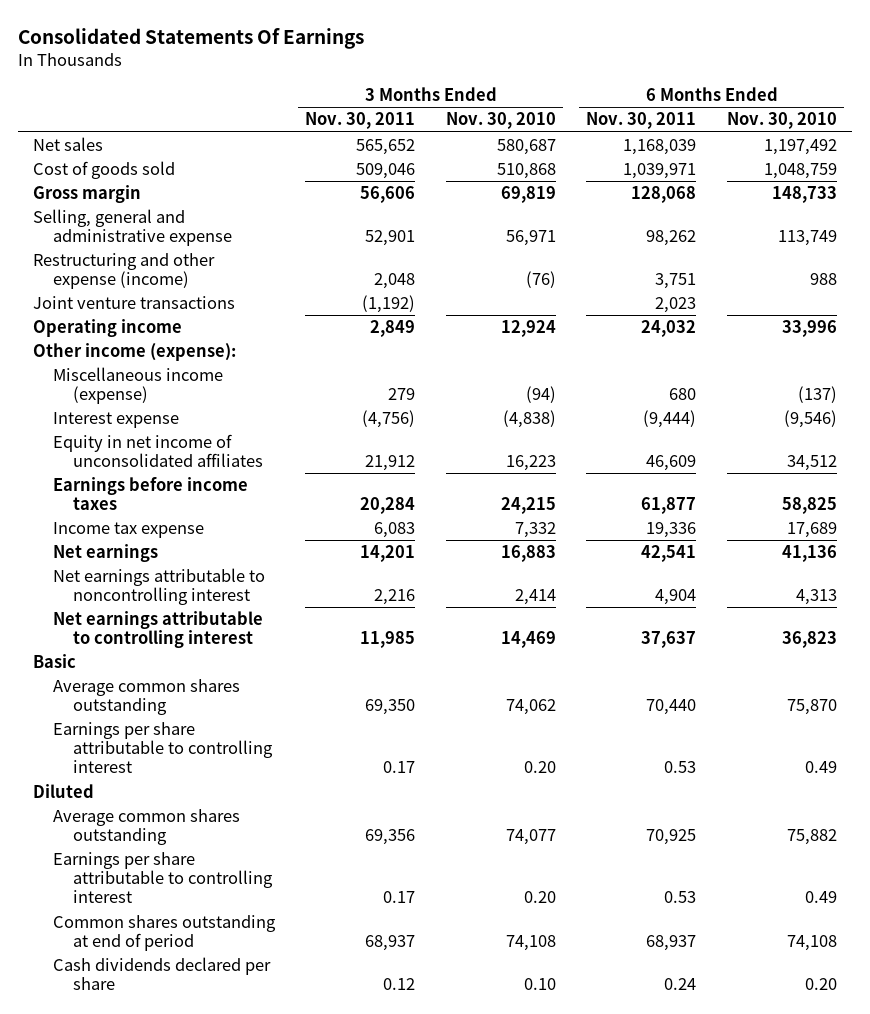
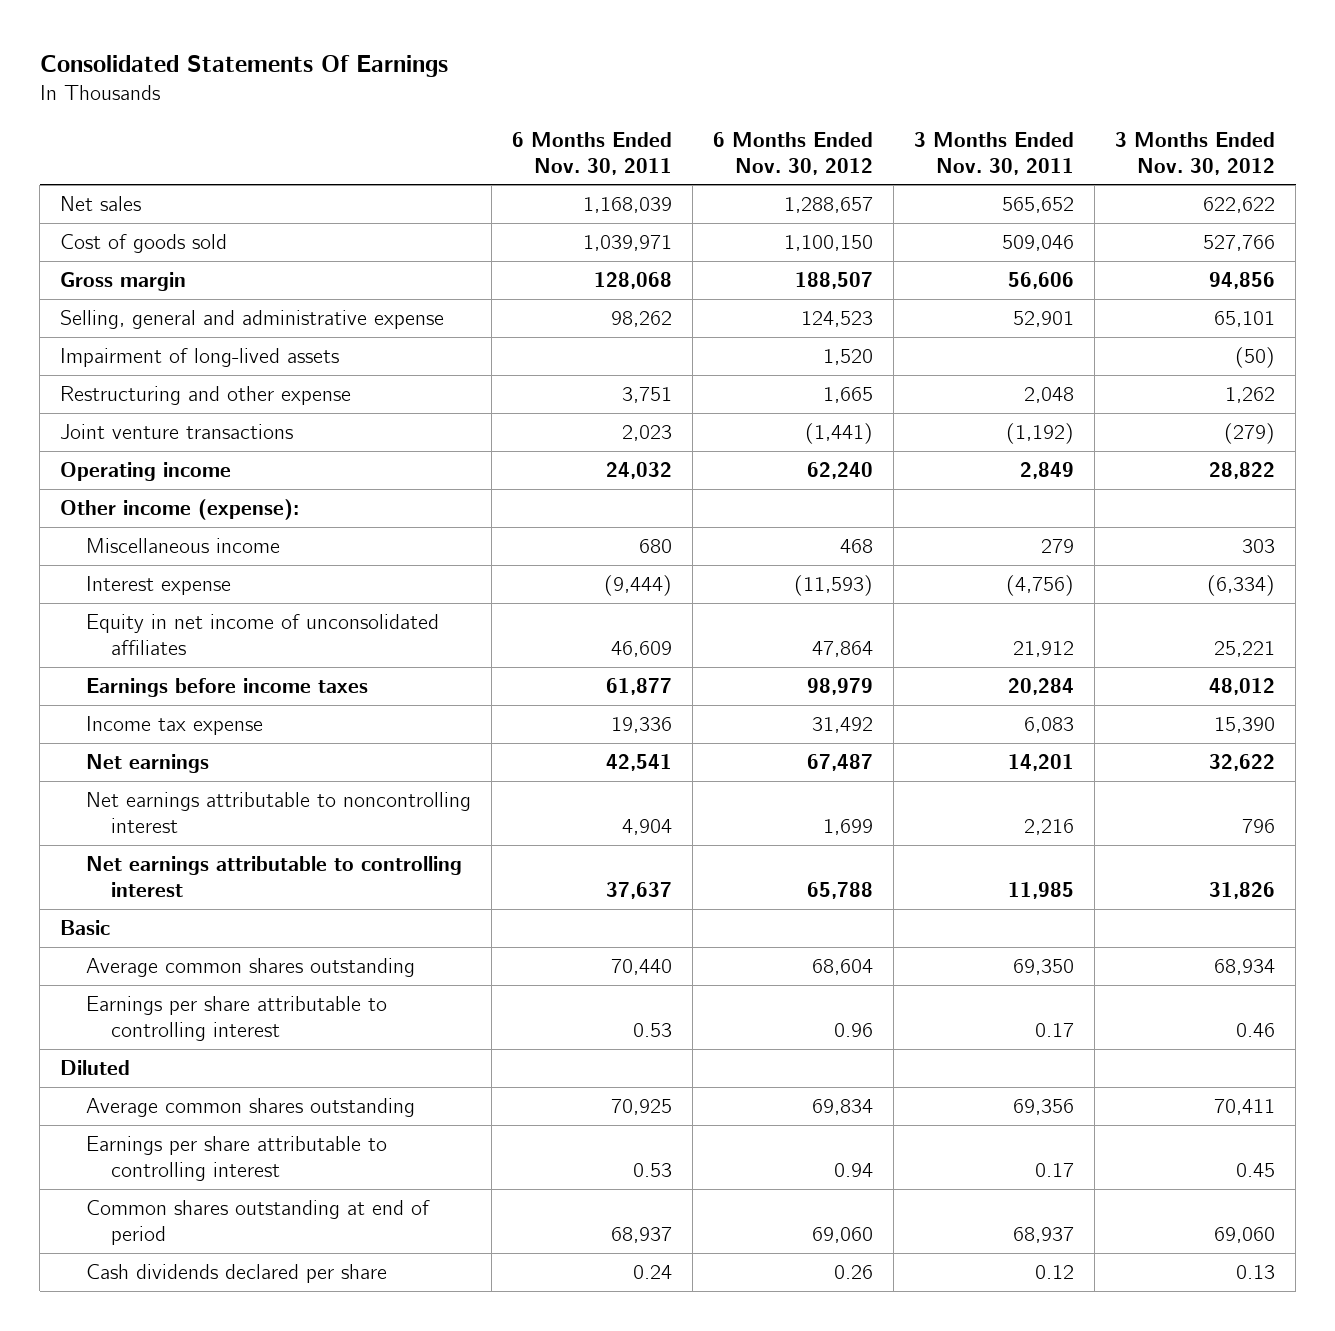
- | 3 Months Ended Nov. 30, 2011 | 3 Months Ended Nov. 30, 2010 | 6 Months Ended Nov. 30, 2011 | 6 Months Ended Nov. 30, 2010
+ | 6 Months Ended Nov. 30, 2011 | 6 Months Ended Nov. 30, 2012 | 3 Months Ended Nov. 30, 2011 | 3 Months Ended Nov. 30, 2012
- Restructuring and other expense (income) | 2,048 | (76) | 3,751 | 988
+ Impairment of long-lived assets | | 1,520 | | (50)
+ Restructuring and other expense | 3,751 | 1,665 | 2,048 | 1,262
- Miscellaneous income (expense) | 279 | (94) | 680 | (137)
+ Miscellaneous income | 680 | 468 | 279 | 303

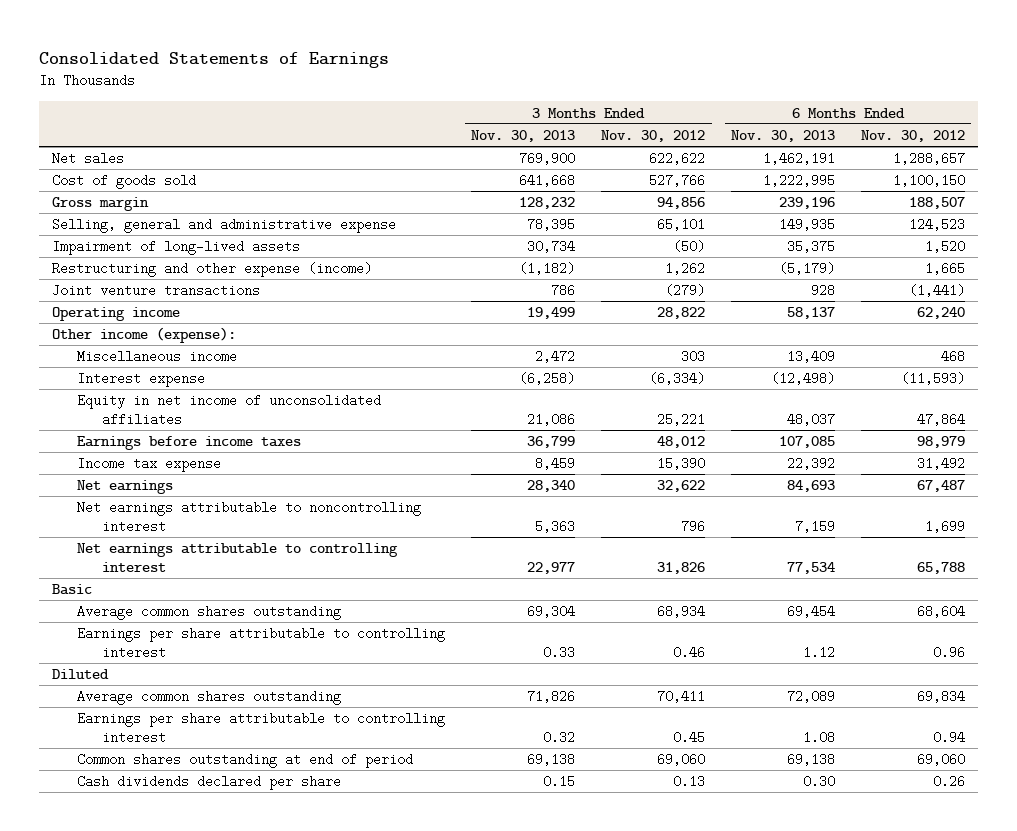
- Consolidated Statements Of Earnings
+ Consolidated Statements of Earnings
- | 6 Months Ended Nov. 30, 2011 | 6 Months Ended Nov. 30, 2012 | 3 Months Ended Nov. 30, 2011 | 3 Months Ended Nov. 30, 2012
+ | 3 Months Ended Nov. 30, 2013 | 3 Months Ended Nov. 30, 2012 | 6 Months Ended Nov. 30, 2013 | 6 Months Ended Nov. 30, 2012
- Restructuring and other expense | 3,751 | 1,665 | 2,048 | 1,262
+ Restructuring and other expense (income) | (1,182) | 1,262 | (5,179) | 1,665

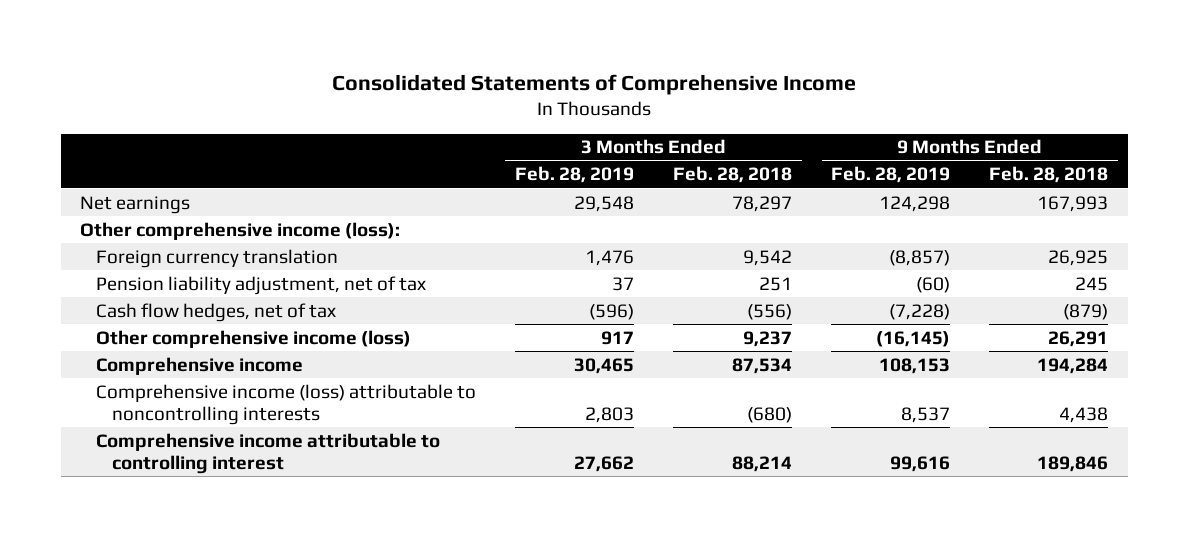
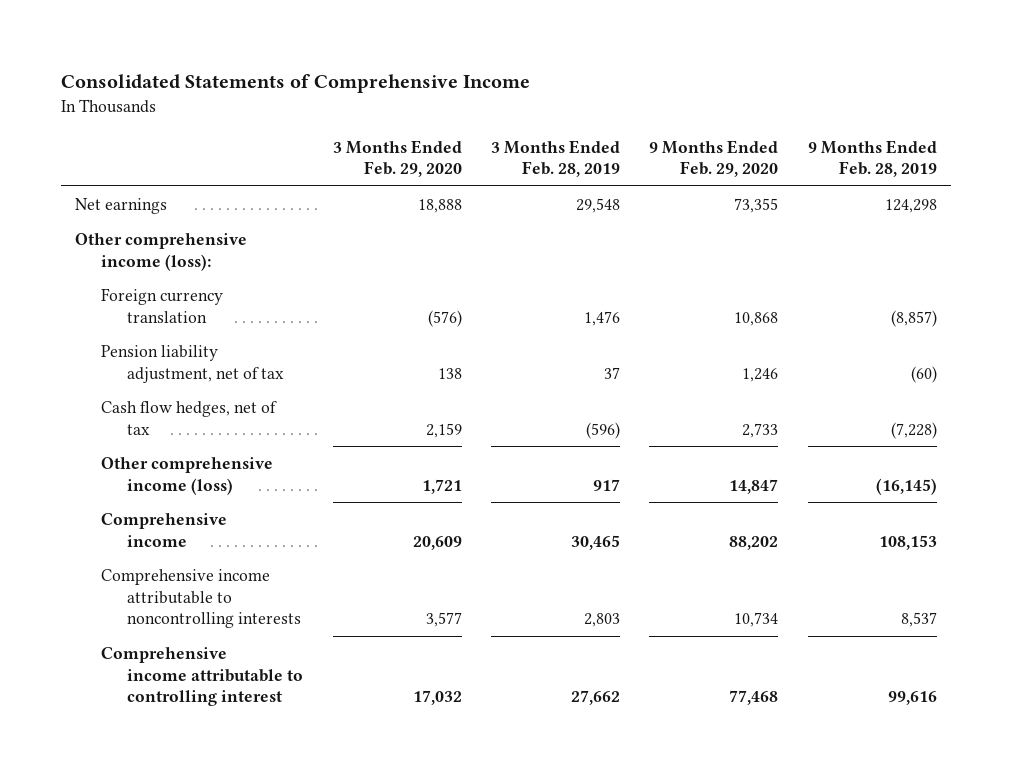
- | 3 Months Ended Feb. 28, 2019 | 3 Months Ended Feb. 28, 2018 | 9 Months Ended Feb. 28, 2019 | 9 Months Ended Feb. 28, 2018
+ | 3 Months Ended Feb. 29, 2020 | 3 Months Ended Feb. 28, 2019 | 9 Months Ended Feb. 29, 2020 | 9 Months Ended Feb. 28, 2019
- Comprehensive income (loss) attributable to noncontrolling interests | 2,803 | (680) | 8,537 | 4,438
+ Comprehensive income attributable to noncontrolling interests | 3,577 | 2,803 | 10,734 | 8,537

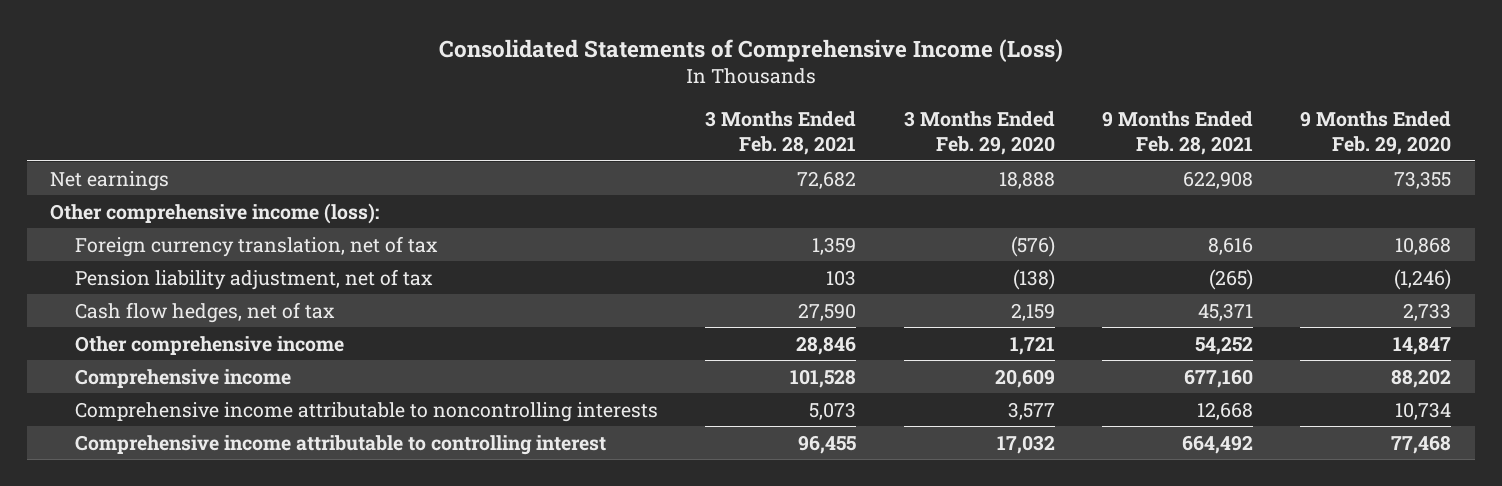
- Consolidated Statements of Comprehensive Income
+ Consolidated Statements of Comprehensive Income (Loss)
- | 3 Months Ended Feb. 29, 2020 | 3 Months Ended Feb. 28, 2019 | 9 Months Ended Feb. 29, 2020 | 9 Months Ended Feb. 28, 2019
+ | 3 Months Ended Feb. 28, 2021 | 3 Months Ended Feb. 29, 2020 | 9 Months Ended Feb. 28, 2021 | 9 Months Ended Feb. 29, 2020
- Foreign currency translation | (576) | 1,476 | 10,868 | (8,857)
- Pension liability adjustment, net of tax | 138 | 37 | 1,246 | (60)
+ Foreign currency translation, net of tax | 1,359 | (576) | 8,616 | 10,868
+ Pension liability adjustment, net of tax | 103 | (138) | (265) | (1,246)
- Other comprehensive income (loss) | 1,721 | 917 | 14,847 | (16,145)
+ Other comprehensive income | 28,846 | 1,721 | 54,252 | 14,847

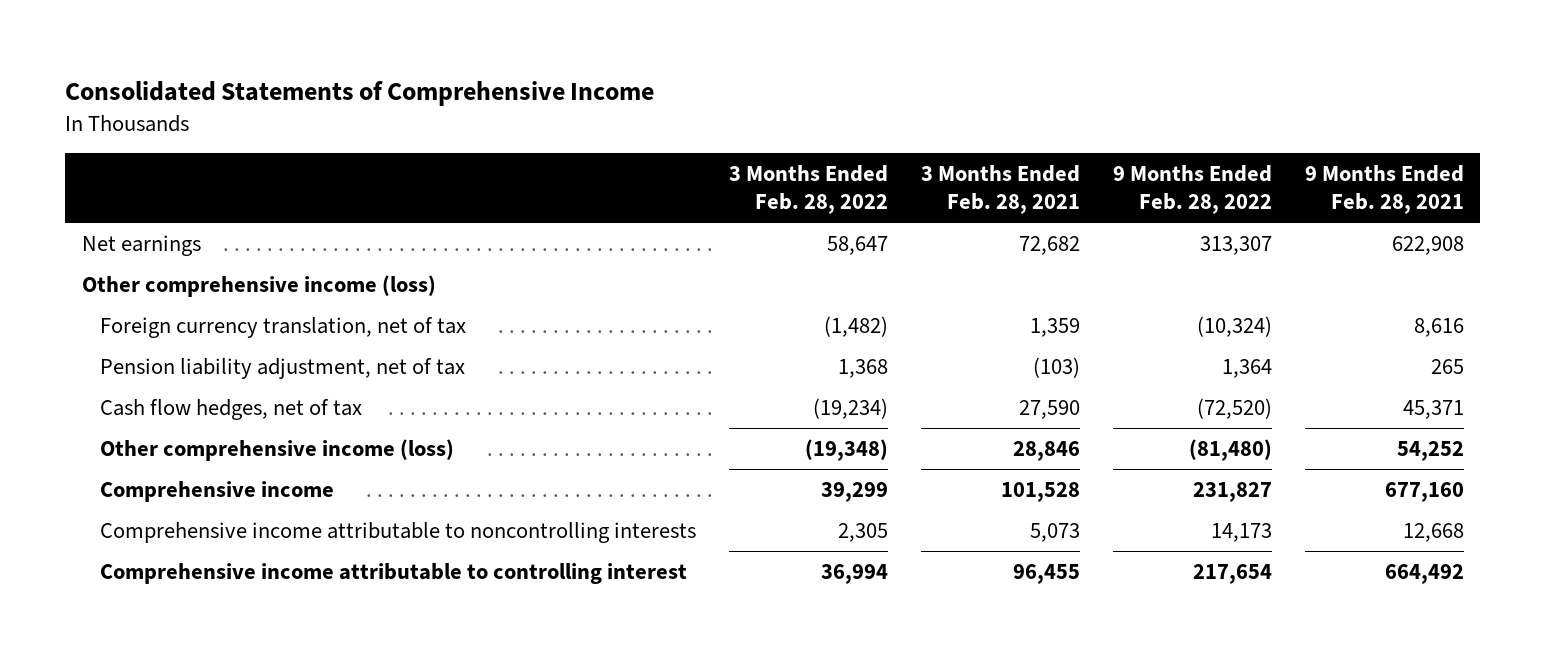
- Consolidated Statements of Comprehensive Income (Loss)
+ Consolidated Statements of Comprehensive Income
- | 3 Months Ended Feb. 28, 2021 | 3 Months Ended Feb. 29, 2020 | 9 Months Ended Feb. 28, 2021 | 9 Months Ended Feb. 29, 2020
+ | 3 Months Ended Feb. 28, 2022 | 3 Months Ended Feb. 28, 2021 | 9 Months Ended Feb. 28, 2022 | 9 Months Ended Feb. 28, 2021
- Other comprehensive income (loss):
+ Other comprehensive income (loss)
- Pension liability adjustment, net of tax | 103 | (138) | (265) | (1,246)
+ Pension liability adjustment, net of tax | 1,368 | (103) | 1,364 | 265
- Other comprehensive income | 28,846 | 1,721 | 54,252 | 14,847
+ Other comprehensive income (loss) | (19,348) | 28,846 | (81,480) | 54,252

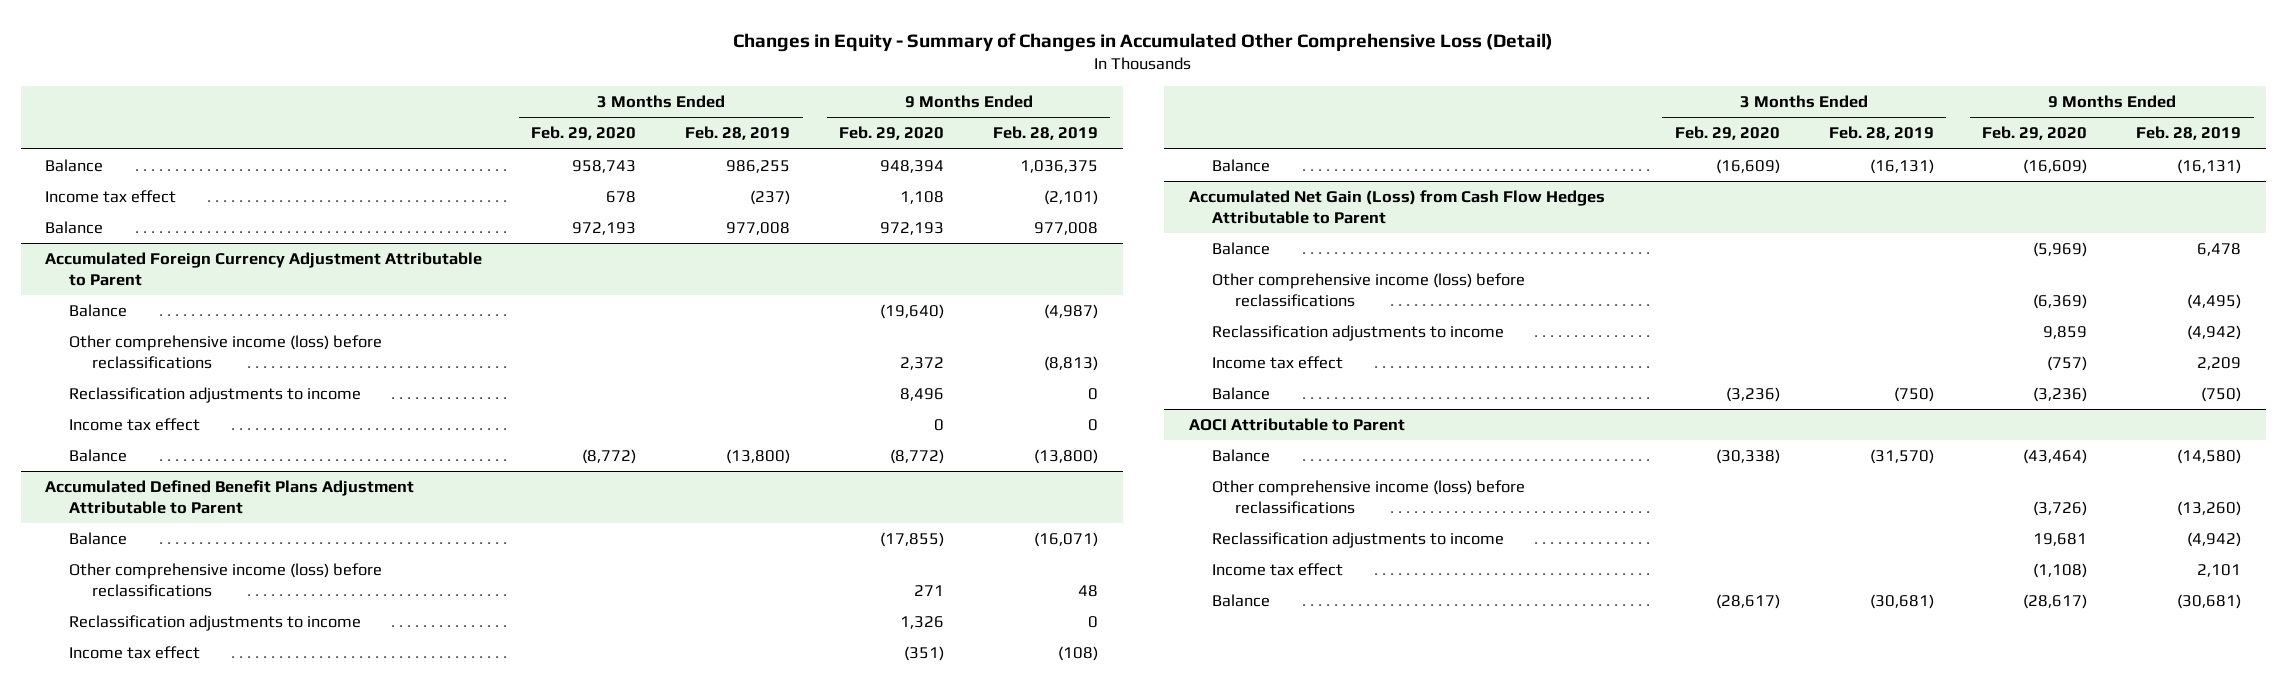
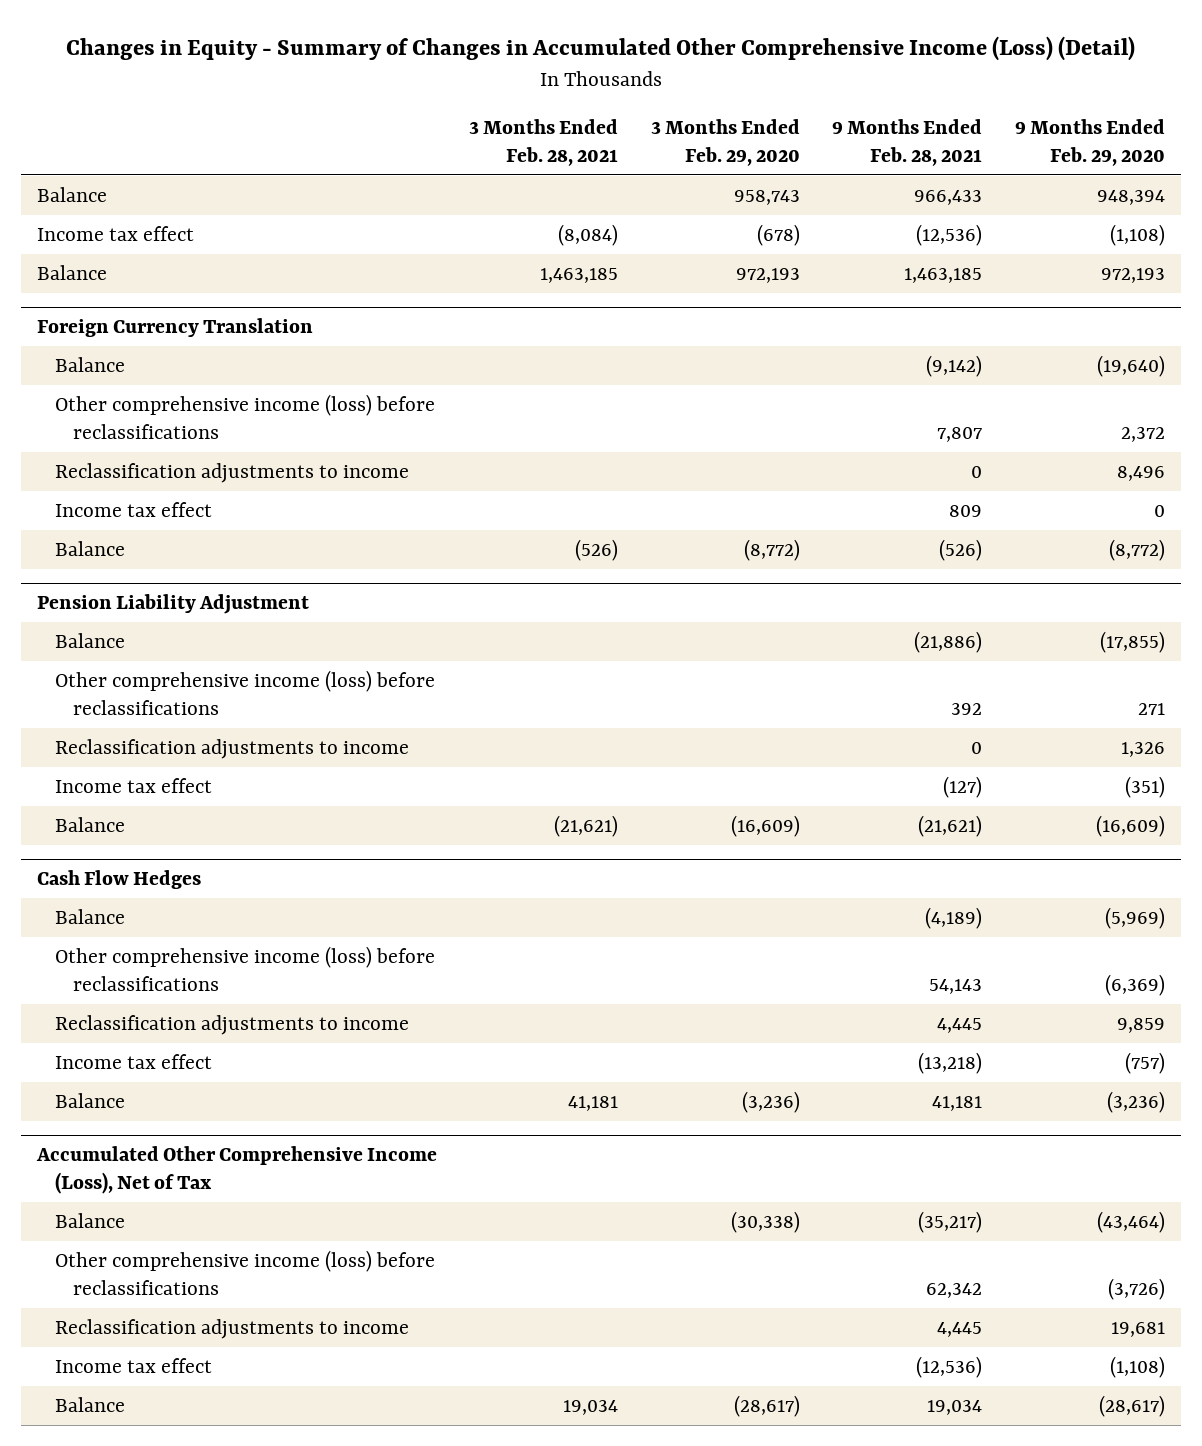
- Changes in Equity - Summary of Changes in Accumulated Other Comprehensive Loss (Detail)
+ Changes in Equity - Summary of Changes in Accumulated Other Comprehensive Income (Loss) (Detail)
- | 3 Months Ended Feb. 29, 2020 | 3 Months Ended Feb. 28, 2019 | 9 Months Ended Feb. 29, 2020 | 9 Months Ended Feb. 28, 2019
+ | 3 Months Ended Feb. 28, 2021 | 3 Months Ended Feb. 29, 2020 | 9 Months Ended Feb. 28, 2021 | 9 Months Ended Feb. 29, 2020
- Income tax effect | 678 | (237) | 1,108 | (2,101)
+ Income tax effect | (8,084) | (678) | (12,536) | (1,108)
- Accumulated Foreign Currency Adjustment Attributable to Parent
+ Foreign Currency Translation
- Accumulated Defined Benefit Plans Adjustment Attributable to Parent
+ Pension Liability Adjustment
- Accumulated Net Gain (Loss) from Cash Flow Hedges Attributable to Parent
+ Cash Flow Hedges
- AOCI Attributable to Parent
+ Accumulated Other Comprehensive Income (Loss), Net of Tax

